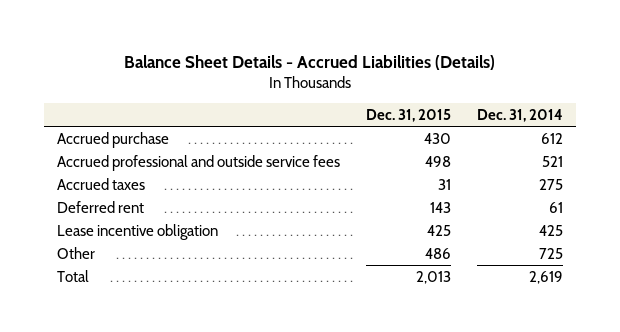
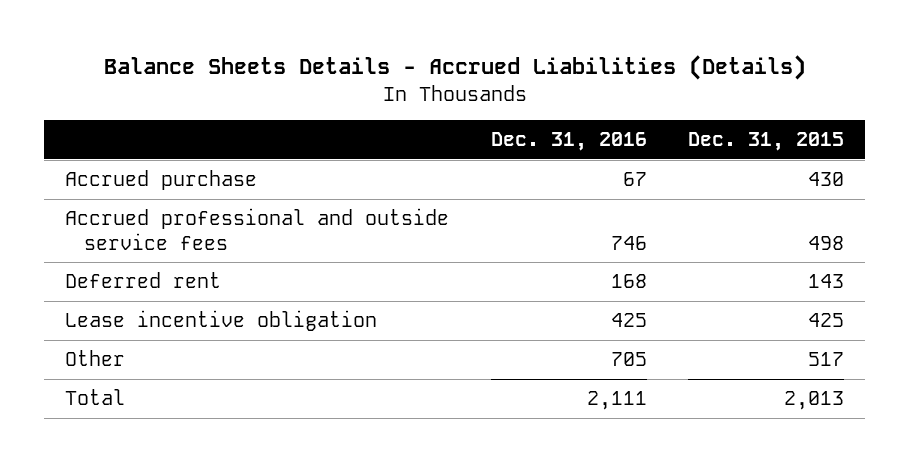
- Balance Sheet Details - Accrued Liabilities (Details)
+ Balance Sheets Details - Accrued Liabilities (Details)
- | Dec. 31, 2015 | Dec. 31, 2014
+ | Dec. 31, 2016 | Dec. 31, 2015
- Accrued taxes | 31 | 275
- Other | 486 | 725
+ Other | 705 | 517

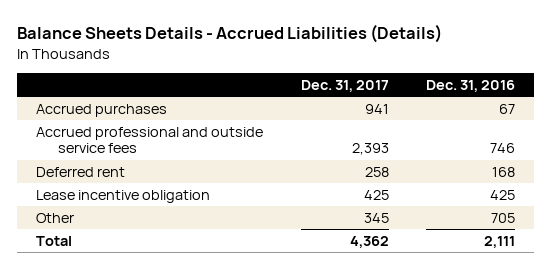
- | Dec. 31, 2016 | Dec. 31, 2015
+ | Dec. 31, 2017 | Dec. 31, 2016
- Accrued purchase | 67 | 430
+ Accrued purchases | 941 | 67

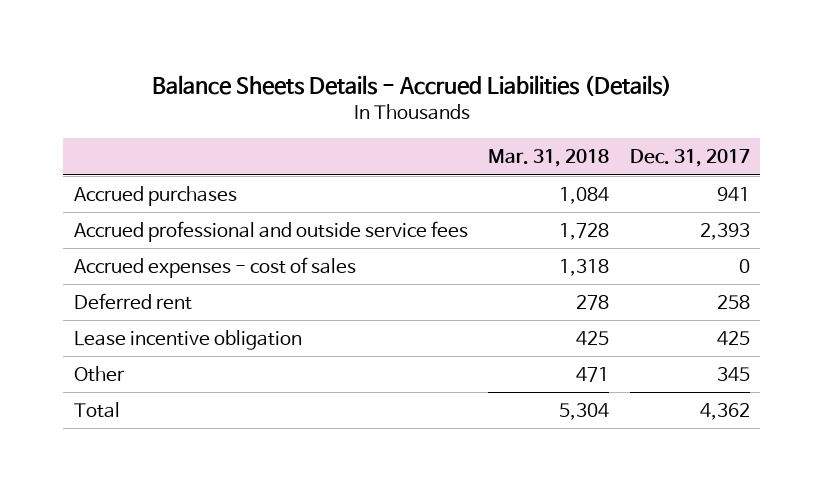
- | Dec. 31, 2017 | Dec. 31, 2016
+ | Mar. 31, 2018 | Dec. 31, 2017
+ Accrued expenses - cost of sales | 1,318 | 0

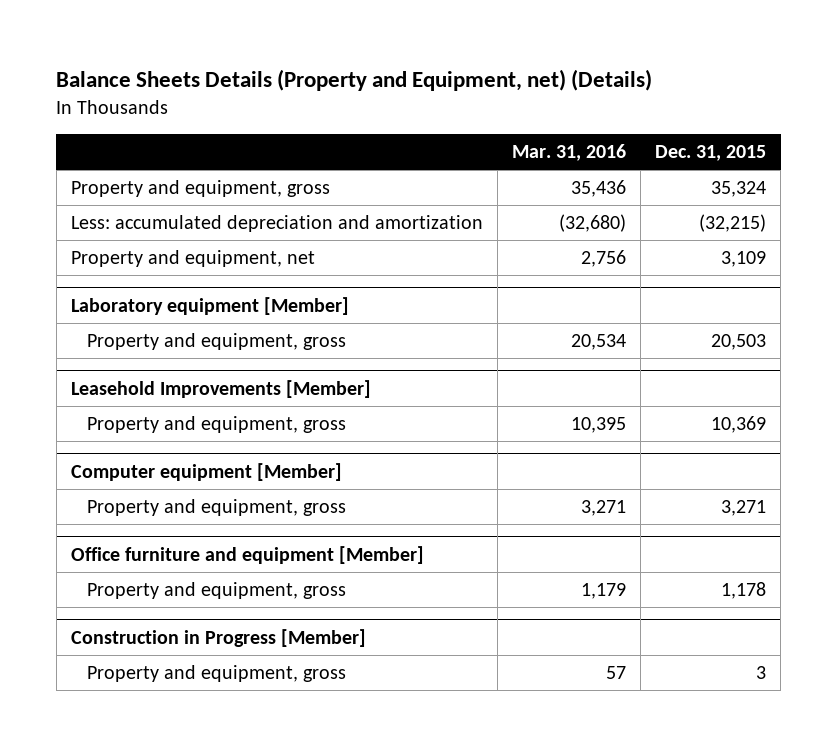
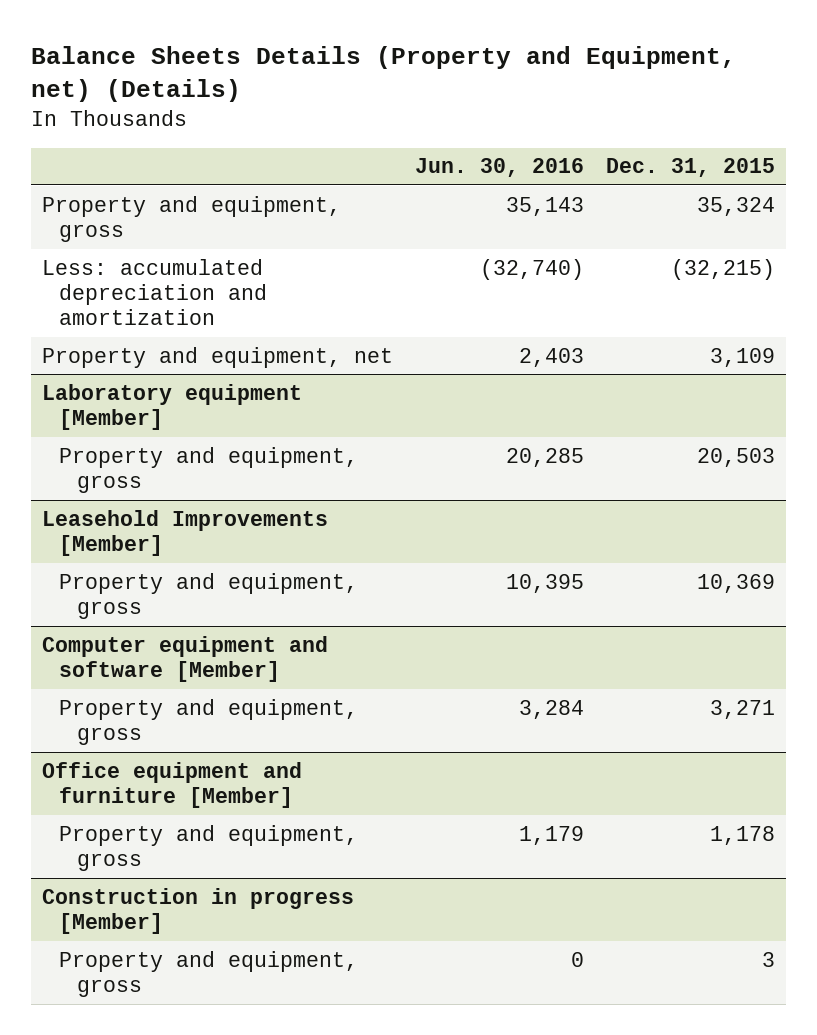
- | Mar. 31, 2016 | Dec. 31, 2015
+ | Jun. 30, 2016 | Dec. 31, 2015
- Computer equipment [Member]
+ Computer equipment and software [Member]
- Office furniture and equipment [Member]
+ Office equipment and furniture [Member]
- Construction in Progress [Member]
+ Construction in progress [Member]

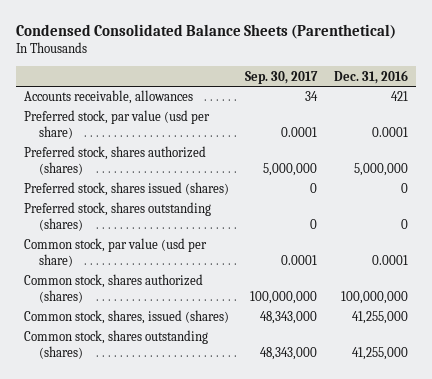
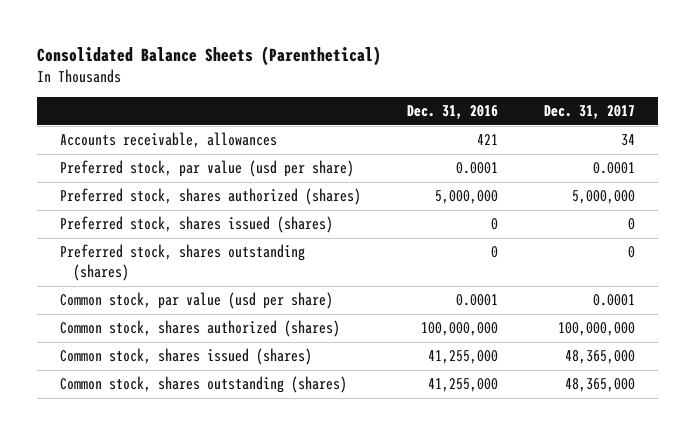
- Condensed Consolidated Balance Sheets (Parenthetical)
+ Consolidated Balance Sheets (Parenthetical)
- | Sep. 30, 2017 | Dec. 31, 2016
+ | Dec. 31, 2016 | Dec. 31, 2017
- Common stock, shares, issued (shares) | 48,343,000 | 41,255,000
+ Common stock, shares issued (shares) | 41,255,000 | 48,365,000

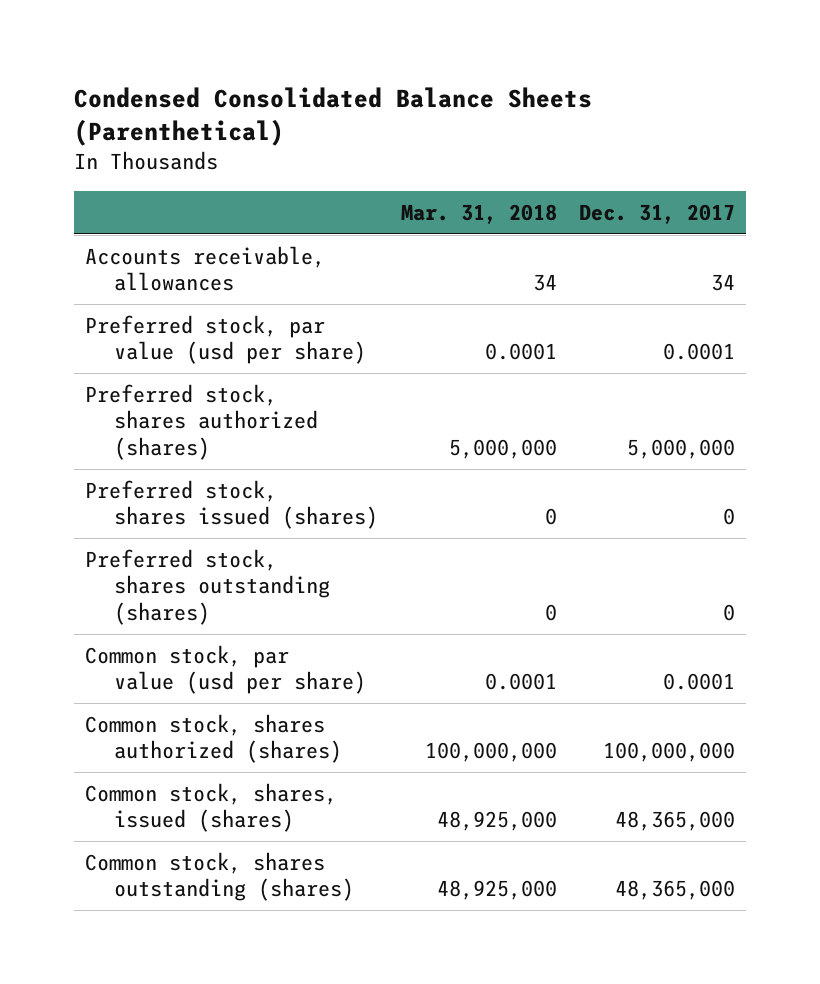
- Consolidated Balance Sheets (Parenthetical)
+ Condensed Consolidated Balance Sheets (Parenthetical)
- | Dec. 31, 2016 | Dec. 31, 2017
+ | Mar. 31, 2018 | Dec. 31, 2017
- Common stock, shares issued (shares) | 41,255,000 | 48,365,000
+ Common stock, shares, issued (shares) | 48,925,000 | 48,365,000

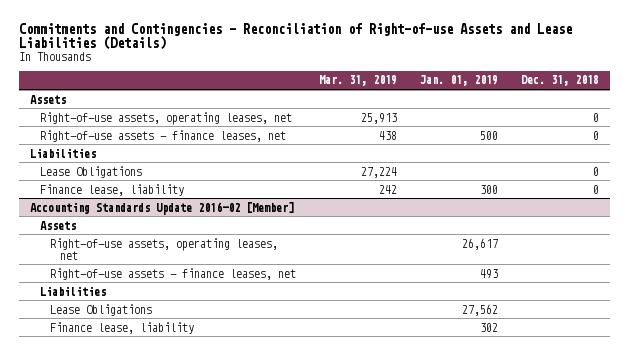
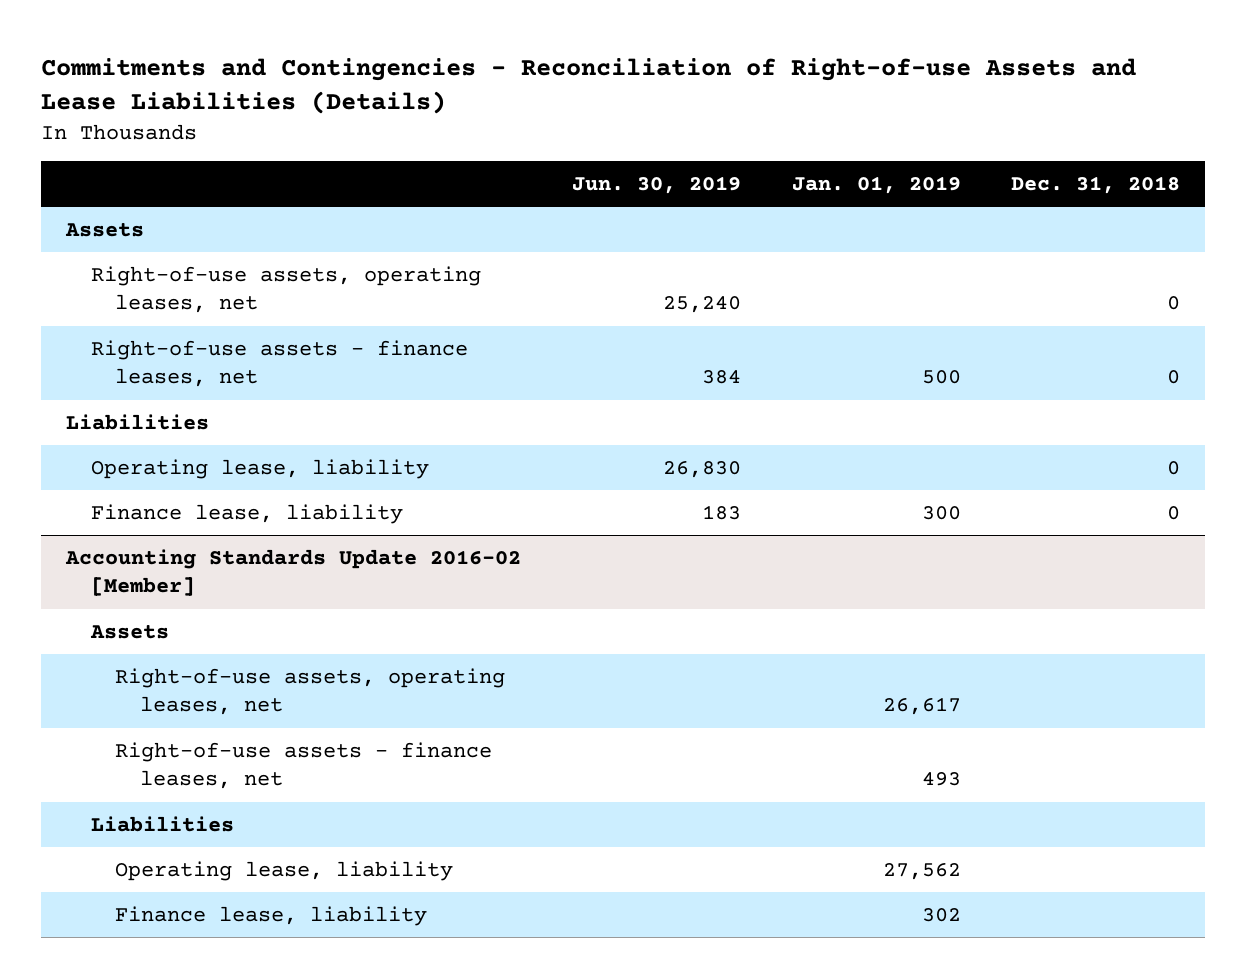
- | Mar. 31, 2019 | Jan. 01, 2019 | Dec. 31, 2018
+ | Jun. 30, 2019 | Jan. 01, 2019 | Dec. 31, 2018
- Lease Obligations | 27,224 | | 0
+ Operating lease, liability | 26,830 | | 0
@ Accounting Standards Update 2016-02 [Member]
- Lease Obligations | | 27,562 |
+ Operating lease, liability | | 27,562 |

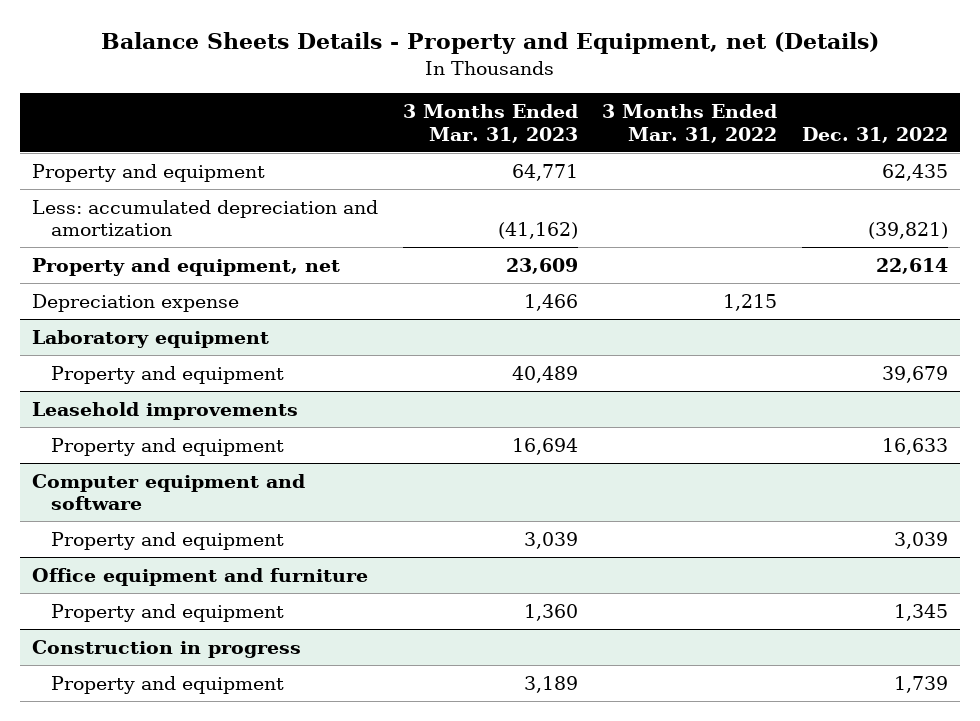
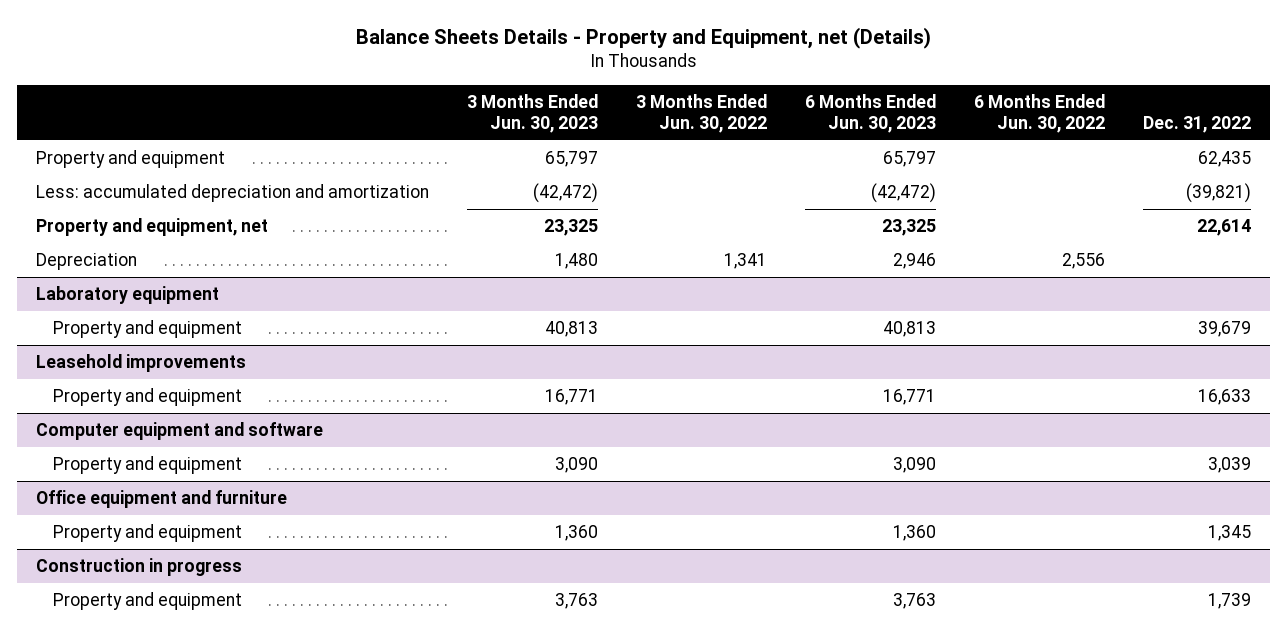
- | 3 Months Ended Mar. 31, 2023 | 3 Months Ended Mar. 31, 2022 | Dec. 31, 2022
+ | 3 Months Ended Jun. 30, 2023 | 3 Months Ended Jun. 30, 2022 | 6 Months Ended Jun. 30, 2023 | 6 Months Ended Jun. 30, 2022 | Dec. 31, 2022
- Depreciation expense | 1,466 | 1,215 |
+ Depreciation | 1,480 | 1,341 | 2,946 | 2,556 |

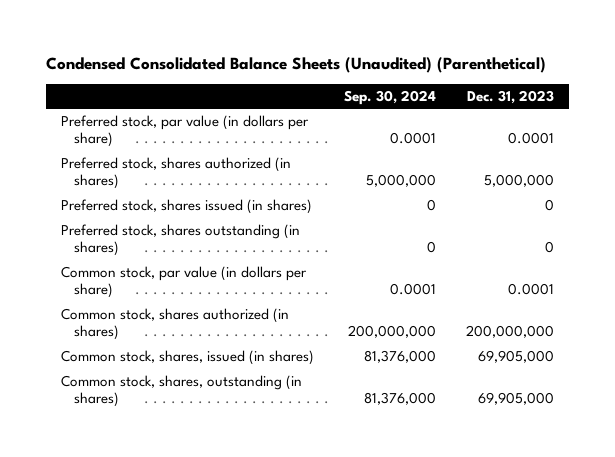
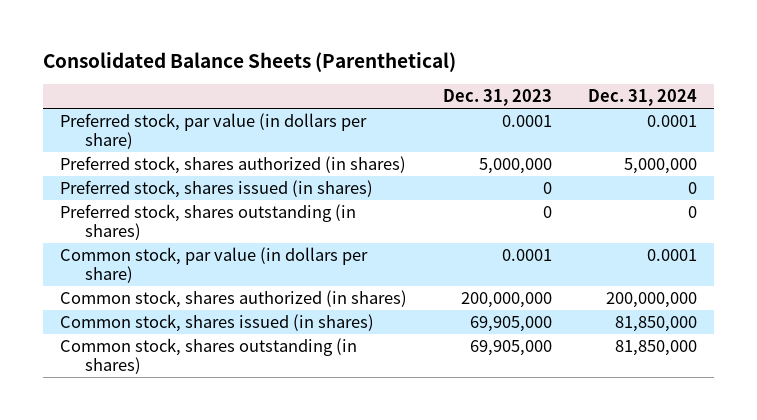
- Condensed Consolidated Balance Sheets (Unaudited) (Parenthetical)
+ Consolidated Balance Sheets (Parenthetical)
- | Sep. 30, 2024 | Dec. 31, 2023
+ | Dec. 31, 2023 | Dec. 31, 2024
- Common stock, shares, issued (in shares) | 81,376,000 | 69,905,000
- Common stock, shares, outstanding (in shares) | 81,376,000 | 69,905,000
+ Common stock, shares issued (in shares) | 69,905,000 | 81,850,000
+ Common stock, shares outstanding (in shares) | 69,905,000 | 81,850,000

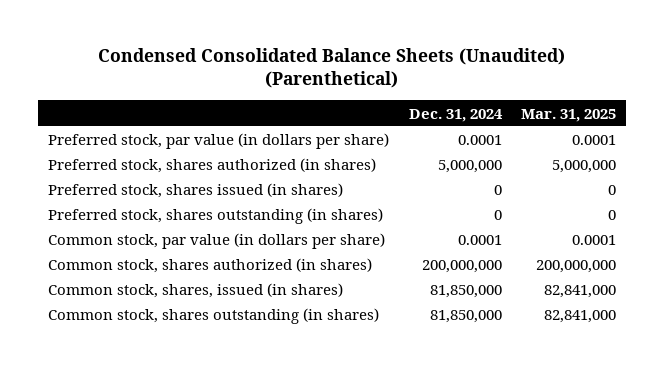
- Consolidated Balance Sheets (Parenthetical)
+ Condensed Consolidated Balance Sheets (Unaudited) (Parenthetical)
- | Dec. 31, 2023 | Dec. 31, 2024
+ | Dec. 31, 2024 | Mar. 31, 2025
- Common stock, shares issued (in shares) | 69,905,000 | 81,850,000
+ Common stock, shares, issued (in shares) | 81,850,000 | 82,841,000

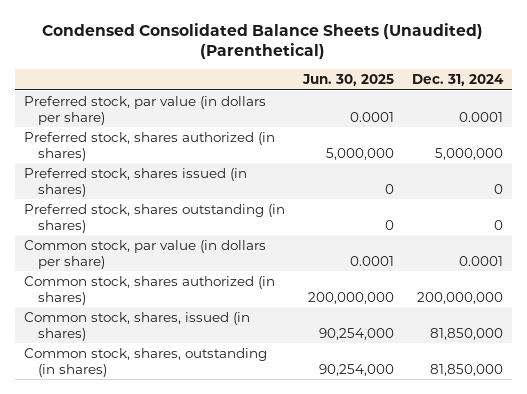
- | Dec. 31, 2024 | Mar. 31, 2025
+ | Jun. 30, 2025 | Dec. 31, 2024
- Common stock, shares outstanding (in shares) | 81,850,000 | 82,841,000
+ Common stock, shares, outstanding (in shares) | 90,254,000 | 81,850,000

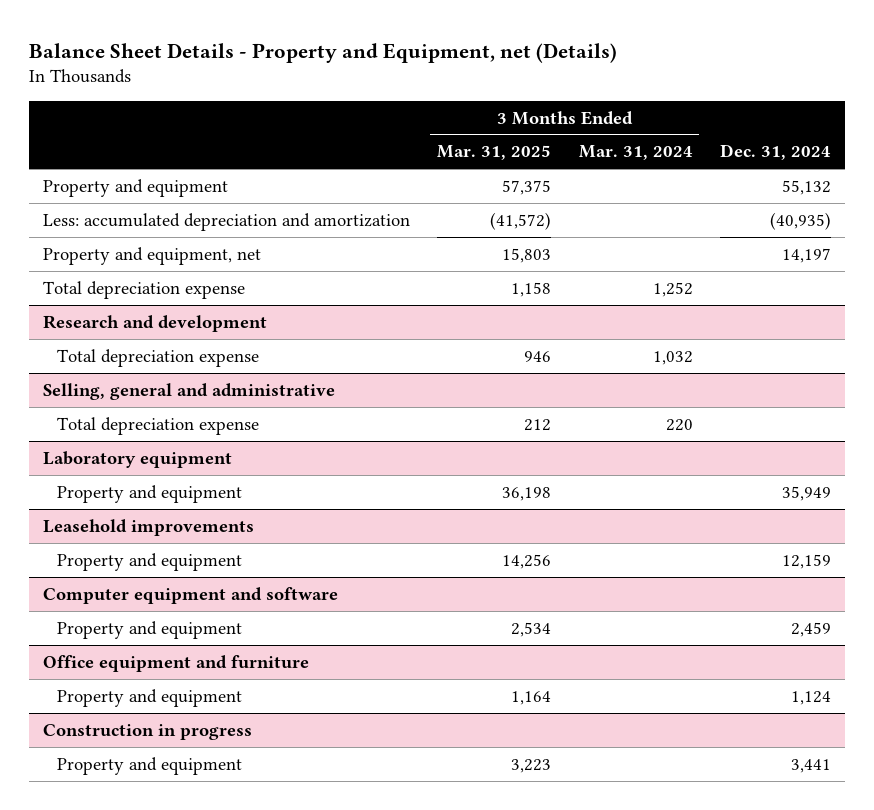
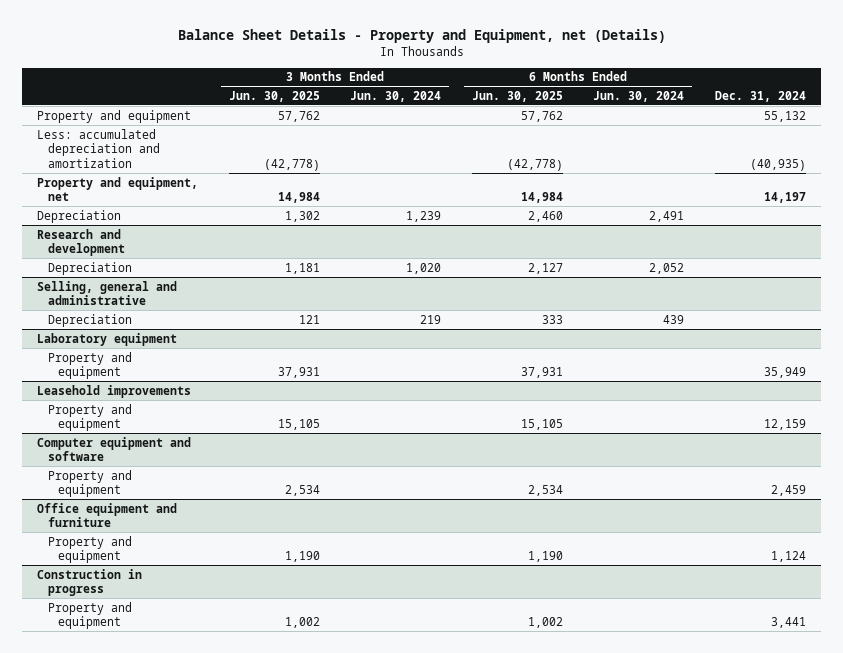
- | 3 Months Ended Mar. 31, 2025 | 3 Months Ended Mar. 31, 2024 | Dec. 31, 2024
+ | 3 Months Ended Jun. 30, 2025 | 3 Months Ended Jun. 30, 2024 | 6 Months Ended Jun. 30, 2025 | 6 Months Ended Jun. 30, 2024 | Dec. 31, 2024
- Total depreciation expense | 1,158 | 1,252 |
+ Depreciation | 1,302 | 1,239 | 2,460 | 2,491 |
@ Research and development
- Total depreciation expense | 946 | 1,032 |
+ Depreciation | 1,181 | 1,020 | 2,127 | 2,052 |
@ Selling, general and administrative
- Total depreciation expense | 212 | 220 |
+ Depreciation | 121 | 219 | 333 | 439 |

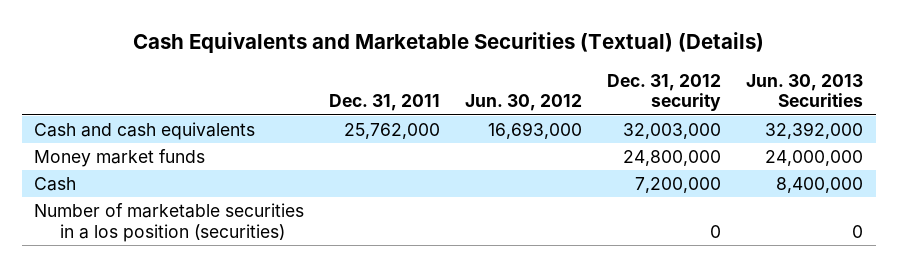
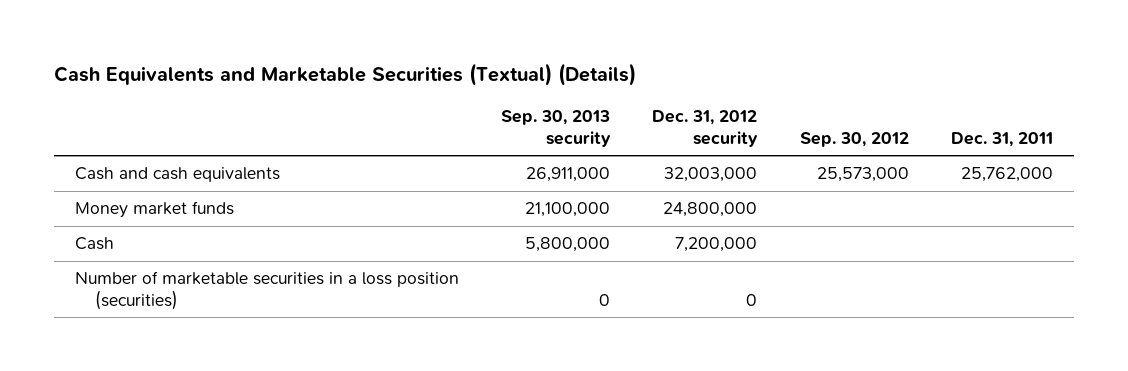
- | Dec. 31, 2011 | Jun. 30, 2012 | Dec. 31, 2012 security | Jun. 30, 2013 Securities
+ | Sep. 30, 2013 security | Dec. 31, 2012 security | Sep. 30, 2012 | Dec. 31, 2011
- Number of marketable securities in a los position (securities) | | | 0 | 0
+ Number of marketable securities in a loss position (securities) | 0 | 0 | |

